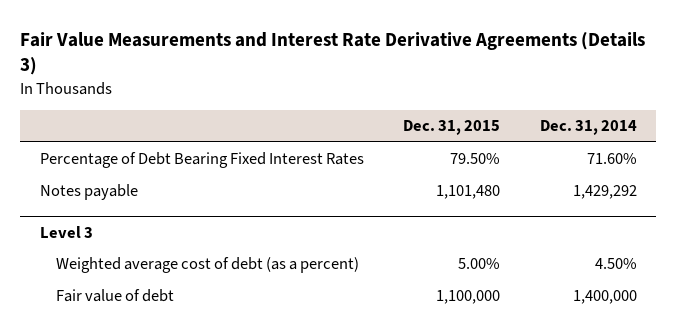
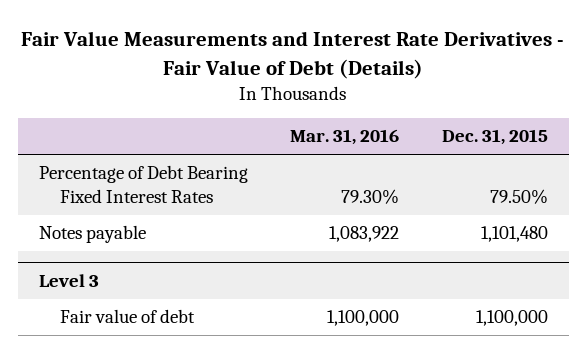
- Fair Value Measurements and Interest Rate Derivative Agreements (Details 3)
+ Fair Value Measurements and Interest Rate Derivatives - Fair Value of Debt (Details)
- | Dec. 31, 2015 | Dec. 31, 2014
+ | Mar. 31, 2016 | Dec. 31, 2015
@ Level 3
- Weighted average cost of debt (as a percent) | 5.00% | 4.50%

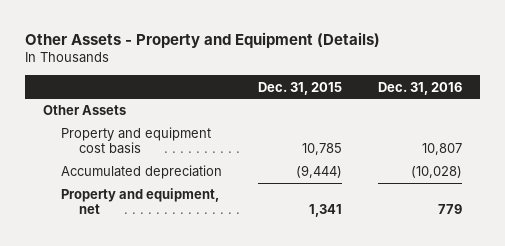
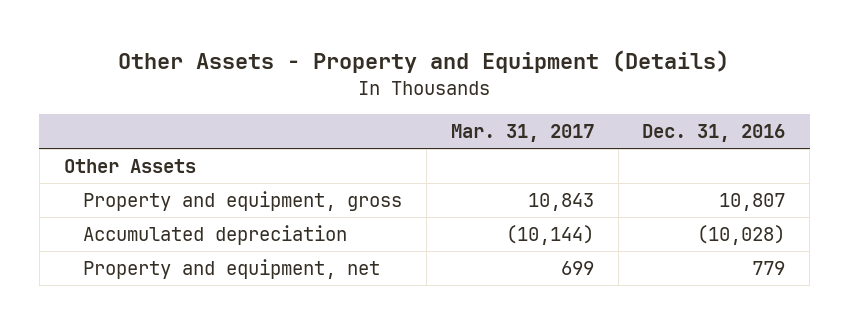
- | Dec. 31, 2015 | Dec. 31, 2016
+ | Mar. 31, 2017 | Dec. 31, 2016
- Property and equipment cost basis | 10,785 | 10,807
+ Property and equipment, gross | 10,843 | 10,807

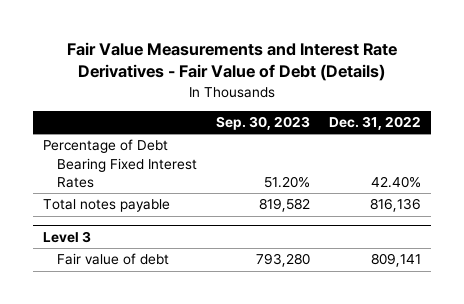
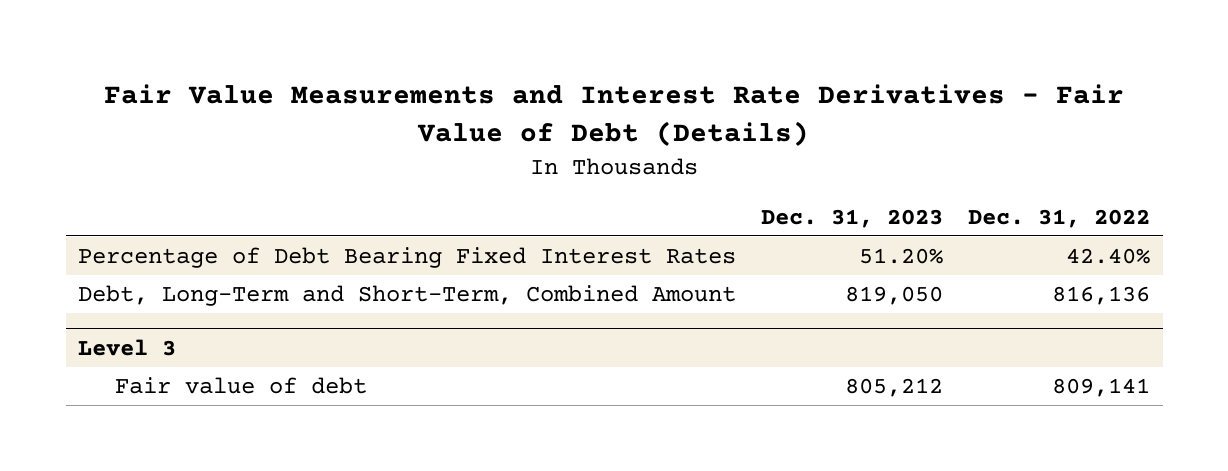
- | Sep. 30, 2023 | Dec. 31, 2022
+ | Dec. 31, 2023 | Dec. 31, 2022
- Total notes payable | 819,582 | 816,136
+ Debt, Long-Term and Short-Term, Combined Amount | 819,050 | 816,136

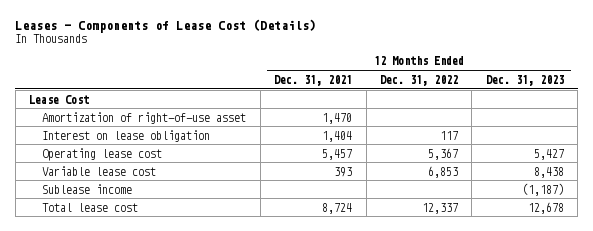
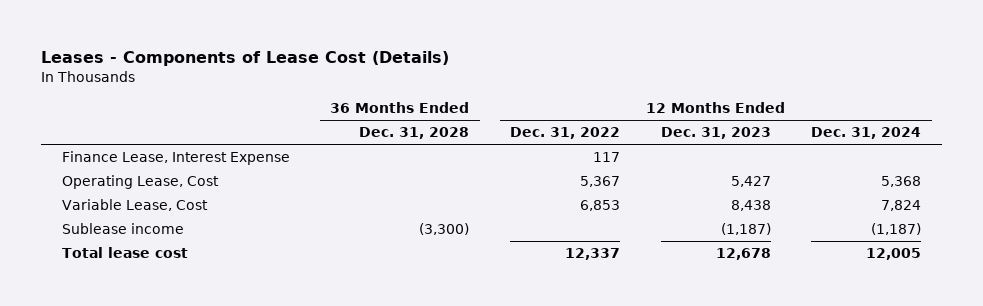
- | 12 Months Ended Dec. 31, 2021 | 12 Months Ended Dec. 31, 2022 | 12 Months Ended Dec. 31, 2023
+ | 36 Months Ended Dec. 31, 2028 | 12 Months Ended Dec. 31, 2022 | 12 Months Ended Dec. 31, 2023 | 12 Months Ended Dec. 31, 2024
- Lease Cost
- Amortization of right-of-use asset | 1,470 | |
- Interest on lease obligation | 1,404 | 117 |
- Operating lease cost | 5,457 | 5,367 | 5,427
- Variable lease cost | 393 | 6,853 | 8,438
+ Finance Lease, Interest Expense | | 117 | |
+ Operating Lease, Cost | | 5,367 | 5,427 | 5,368
+ Variable Lease, Cost | | 6,853 | 8,438 | 7,824

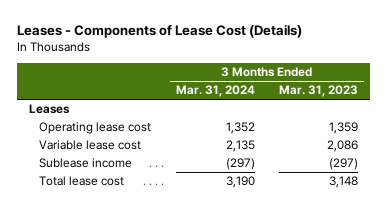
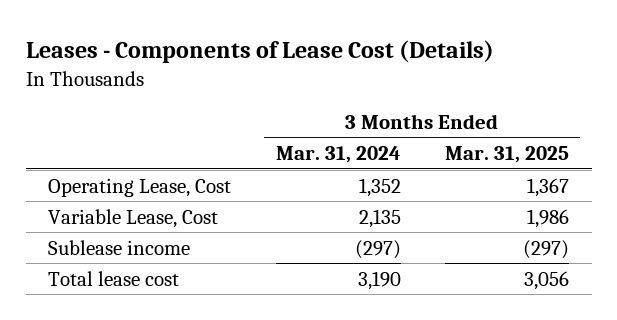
- | 3 Months Ended Mar. 31, 2024 | 3 Months Ended Mar. 31, 2023
+ | 3 Months Ended Mar. 31, 2024 | 3 Months Ended Mar. 31, 2025
- Leases
- Operating lease cost | 1,352 | 1,359
- Variable lease cost | 2,135 | 2,086
+ Operating Lease, Cost | 1,352 | 1,367
+ Variable Lease, Cost | 2,135 | 1,986

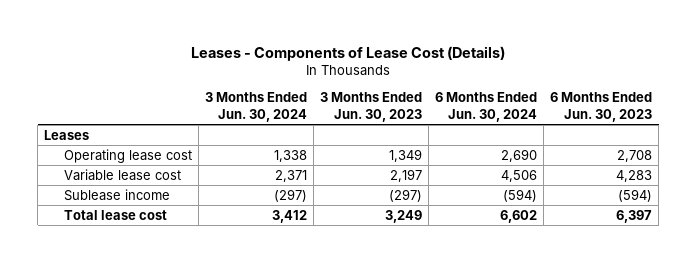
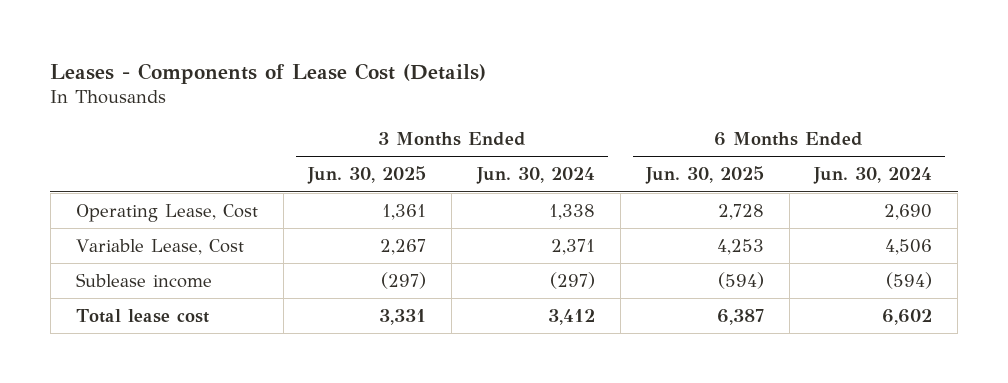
- | 3 Months Ended Jun. 30, 2024 | 3 Months Ended Jun. 30, 2023 | 6 Months Ended Jun. 30, 2024 | 6 Months Ended Jun. 30, 2023
+ | 3 Months Ended Jun. 30, 2025 | 3 Months Ended Jun. 30, 2024 | 6 Months Ended Jun. 30, 2025 | 6 Months Ended Jun. 30, 2024
- Leases
- Operating lease cost | 1,338 | 1,349 | 2,690 | 2,708
- Variable lease cost | 2,371 | 2,197 | 4,506 | 4,283
+ Operating Lease, Cost | 1,361 | 1,338 | 2,728 | 2,690
+ Variable Lease, Cost | 2,267 | 2,371 | 4,253 | 4,506

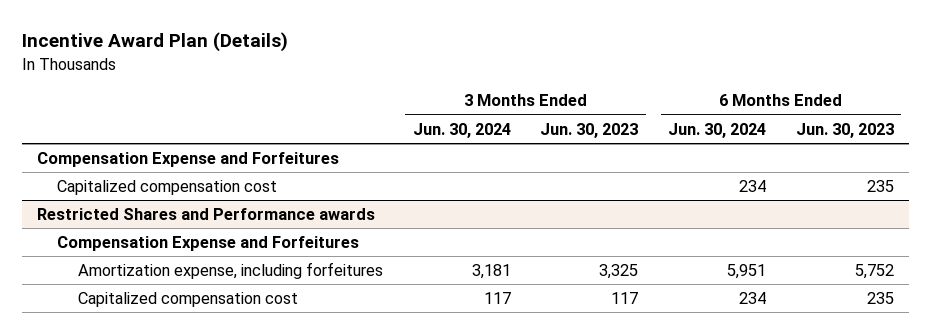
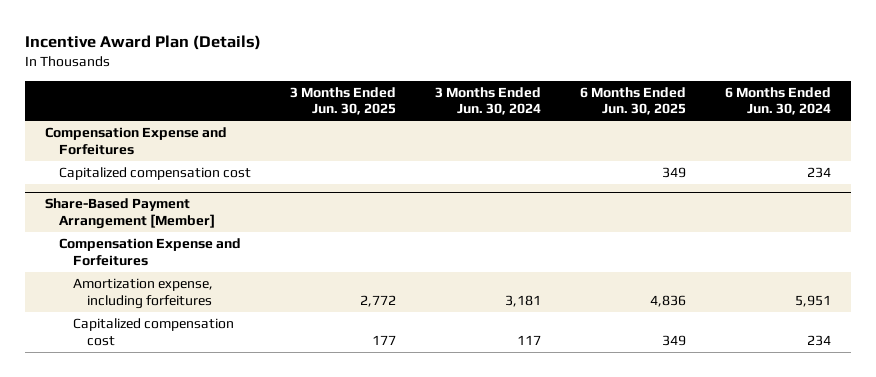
- | 3 Months Ended Jun. 30, 2024 | 3 Months Ended Jun. 30, 2023 | 6 Months Ended Jun. 30, 2024 | 6 Months Ended Jun. 30, 2023
+ | 3 Months Ended Jun. 30, 2025 | 3 Months Ended Jun. 30, 2024 | 6 Months Ended Jun. 30, 2025 | 6 Months Ended Jun. 30, 2024
- Restricted Shares and Performance awards
+ Share-Based Payment Arrangement [Member]

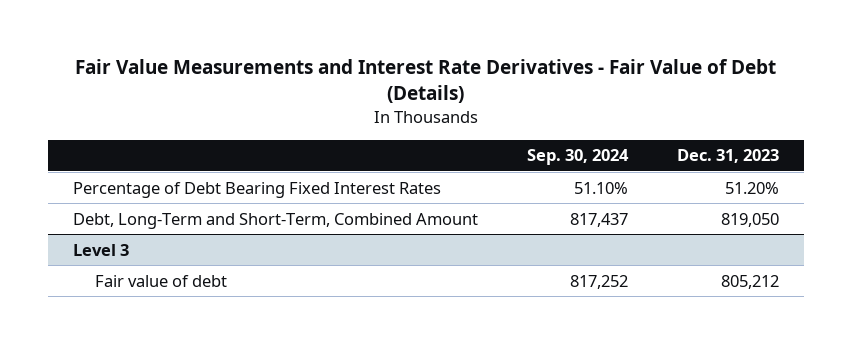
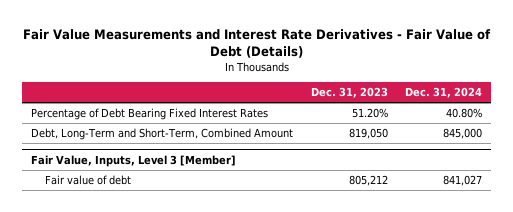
- | Sep. 30, 2024 | Dec. 31, 2023
+ | Dec. 31, 2023 | Dec. 31, 2024
- Level 3
+ Fair Value, Inputs, Level 3 [Member]

